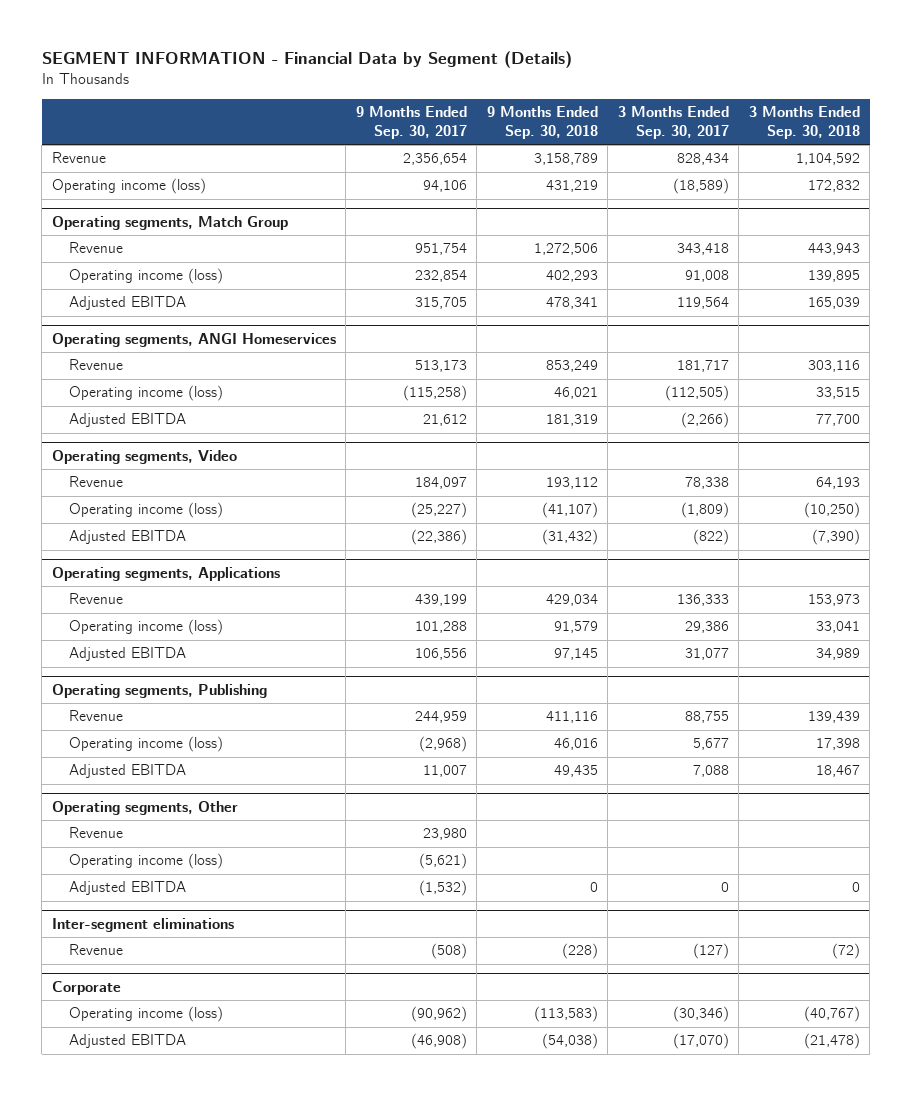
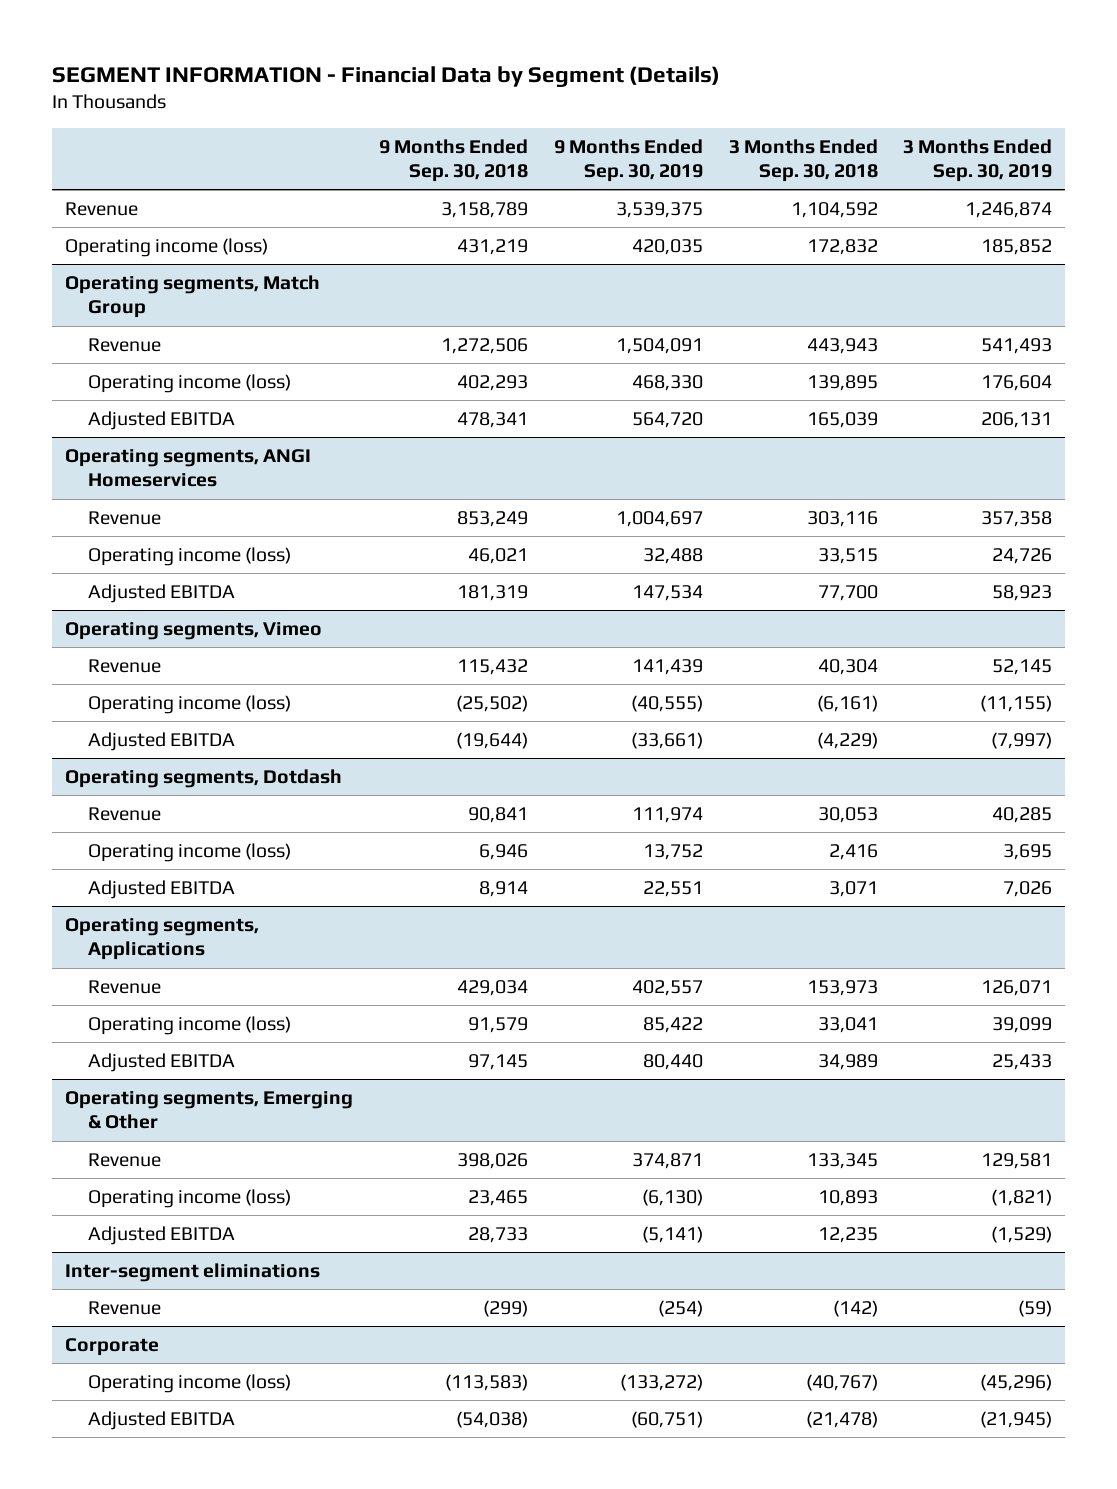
- | 9 Months Ended Sep. 30, 2017 | 9 Months Ended Sep. 30, 2018 | 3 Months Ended Sep. 30, 2017 | 3 Months Ended Sep. 30, 2018
+ | 9 Months Ended Sep. 30, 2018 | 9 Months Ended Sep. 30, 2019 | 3 Months Ended Sep. 30, 2018 | 3 Months Ended Sep. 30, 2019
- Operating segments, Video
- Revenue | 184,097 | 193,112 | 78,338 | 64,193
- Operating income (loss) | (25,227) | (41,107) | (1,809) | (10,250)
- Adjusted EBITDA | (22,386) | (31,432) | (822) | (7,390)
+ Operating segments, Vimeo
+ Revenue | 115,432 | 141,439 | 40,304 | 52,145
+ Operating income (loss) | (25,502) | (40,555) | (6,161) | (11,155)
+ Adjusted EBITDA | (19,644) | (33,661) | (4,229) | (7,997)
+ Operating segments, Dotdash
+ Revenue | 90,841 | 111,974 | 30,053 | 40,285
+ Operating income (loss) | 6,946 | 13,752 | 2,416 | 3,695
+ Adjusted EBITDA | 8,914 | 22,551 | 3,071 | 7,026
- Operating segments, Publishing
- Revenue | 244,959 | 411,116 | 88,755 | 139,439
- Operating income (loss) | (2,968) | 46,016 | 5,677 | 17,398
- Adjusted EBITDA | 11,007 | 49,435 | 7,088 | 18,467
- Operating segments, Other
- Revenue | 23,980 | | |
- Operating income (loss) | (5,621) | | |
- Adjusted EBITDA | (1,532) | 0 | 0 | 0
+ Operating segments, Emerging & Other
+ Revenue | 398,026 | 374,871 | 133,345 | 129,581
+ Operating income (loss) | 23,465 | (6,130) | 10,893 | (1,821)
+ Adjusted EBITDA | 28,733 | (5,141) | 12,235 | (1,529)
@ Inter-segment eliminations
- Revenue | (508) | (228) | (127) | (72)
+ Revenue | (299) | (254) | (142) | (59)

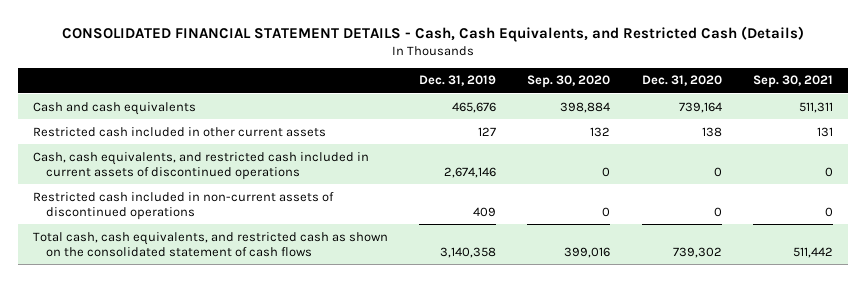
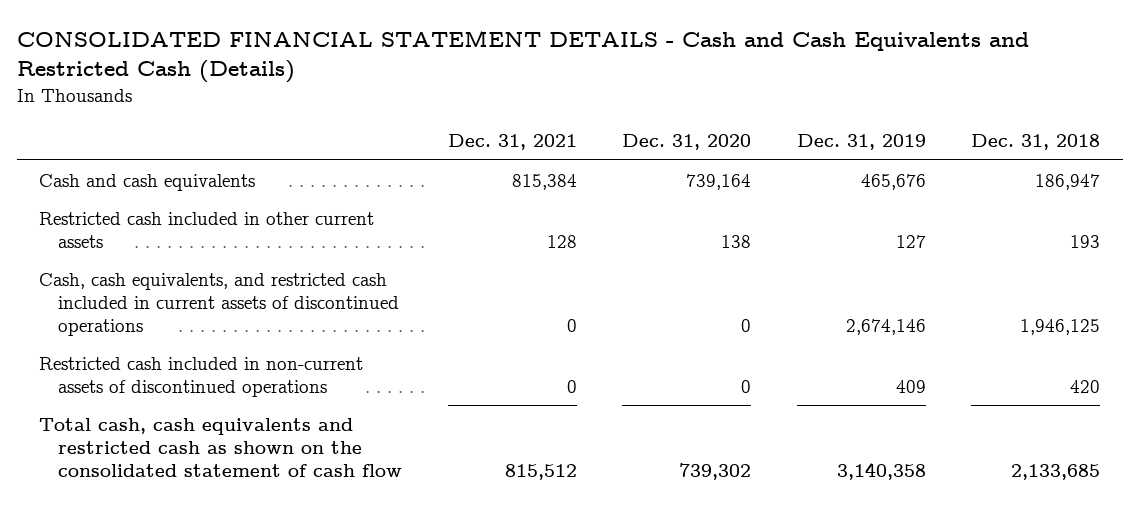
- CONSOLIDATED FINANCIAL STATEMENT DETAILS - Cash, Cash Equivalents, and Restricted Cash (Details)
+ CONSOLIDATED FINANCIAL STATEMENT DETAILS - Cash and Cash Equivalents and Restricted Cash (Details)
- | Dec. 31, 2019 | Sep. 30, 2020 | Dec. 31, 2020 | Sep. 30, 2021
+ | Dec. 31, 2021 | Dec. 31, 2020 | Dec. 31, 2019 | Dec. 31, 2018
- Total cash, cash equivalents, and restricted cash as shown on the consolidated statement of cash flows | 3,140,358 | 399,016 | 739,302 | 511,442
+ Total cash, cash equivalents and restricted cash as shown on the consolidated statement of cash flow | 815,512 | 739,302 | 3,140,358 | 2,133,685

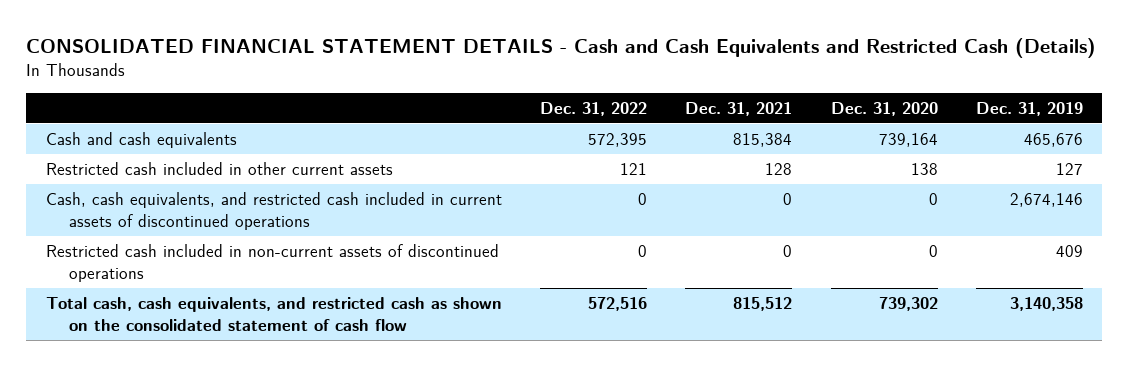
- | Dec. 31, 2021 | Dec. 31, 2020 | Dec. 31, 2019 | Dec. 31, 2018
+ | Dec. 31, 2022 | Dec. 31, 2021 | Dec. 31, 2020 | Dec. 31, 2019
- Total cash, cash equivalents and restricted cash as shown on the consolidated statement of cash flow | 815,512 | 739,302 | 3,140,358 | 2,133,685
+ Total cash, cash equivalents, and restricted cash as shown on the consolidated statement of cash flow | 572,516 | 815,512 | 739,302 | 3,140,358

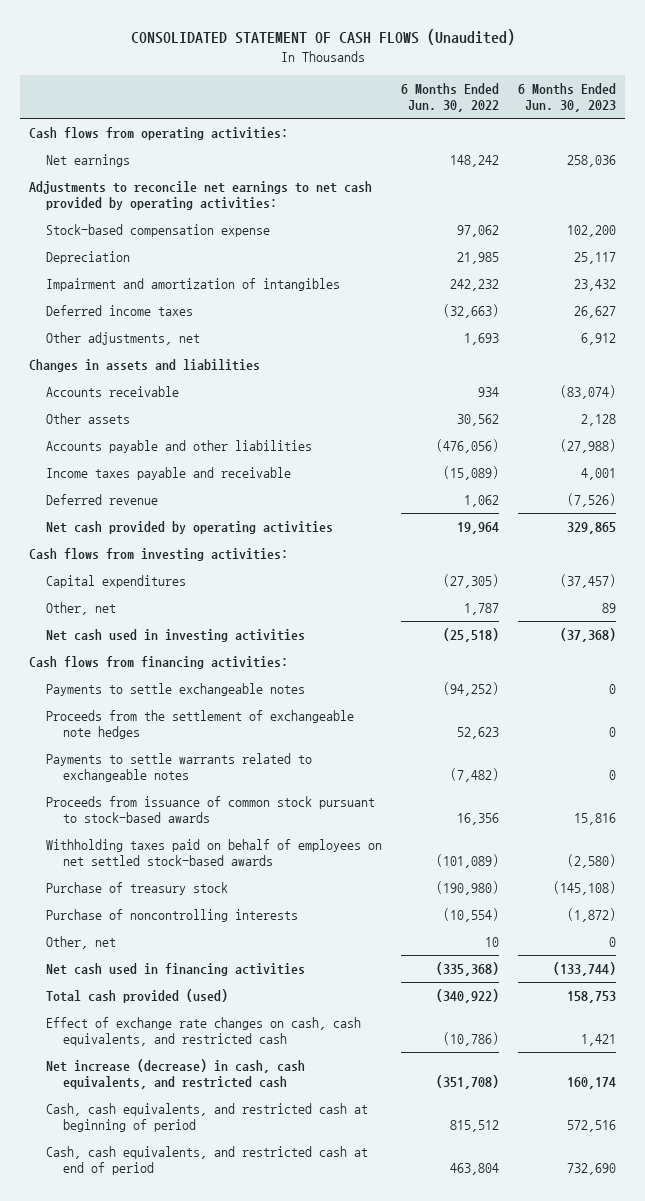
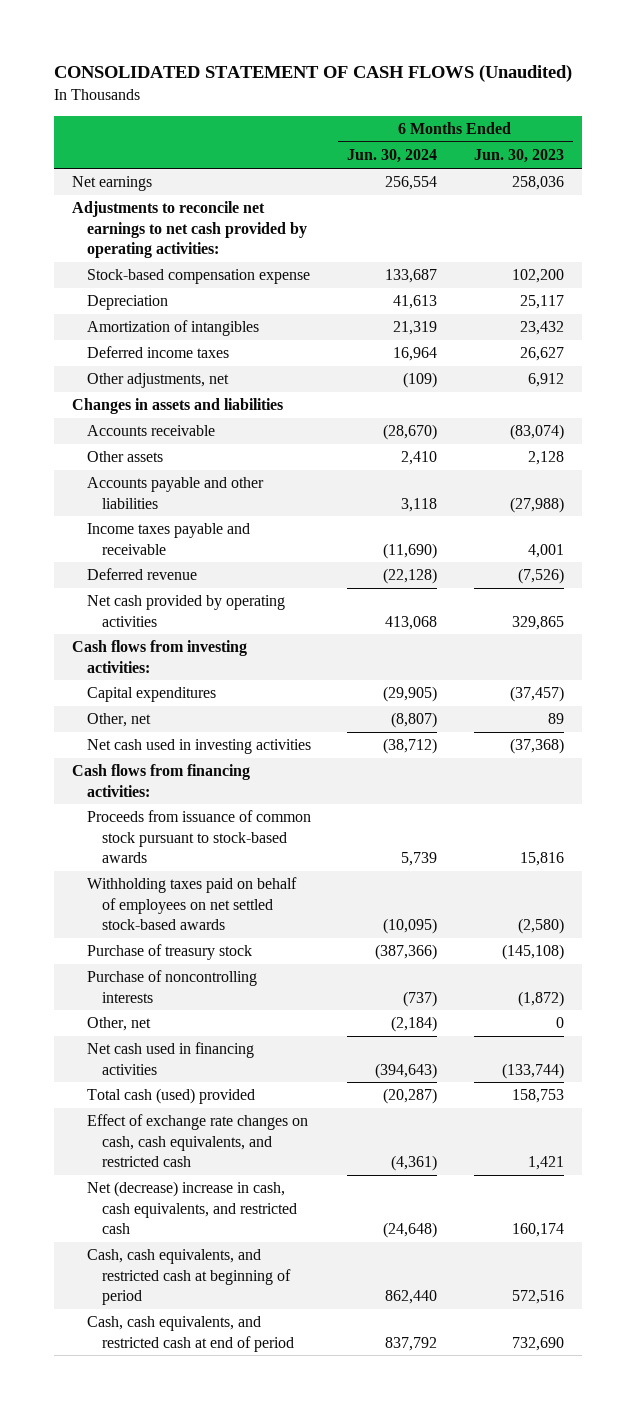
- | 6 Months Ended Jun. 30, 2022 | 6 Months Ended Jun. 30, 2023
+ | 6 Months Ended Jun. 30, 2024 | 6 Months Ended Jun. 30, 2023
- Cash flows from operating activities:
- Impairment and amortization of intangibles | 242,232 | 23,432
+ Amortization of intangibles | 21,319 | 23,432
- Payments to settle exchangeable notes | (94,252) | 0
- Proceeds from the settlement of exchangeable note hedges | 52,623 | 0
- Payments to settle warrants related to exchangeable notes | (7,482) | 0
- Total cash provided (used) | (340,922) | 158,753
+ Total cash (used) provided | (20,287) | 158,753
- Net increase (decrease) in cash, cash equivalents, and restricted cash | (351,708) | 160,174
+ Net (decrease) increase in cash, cash equivalents, and restricted cash | (24,648) | 160,174

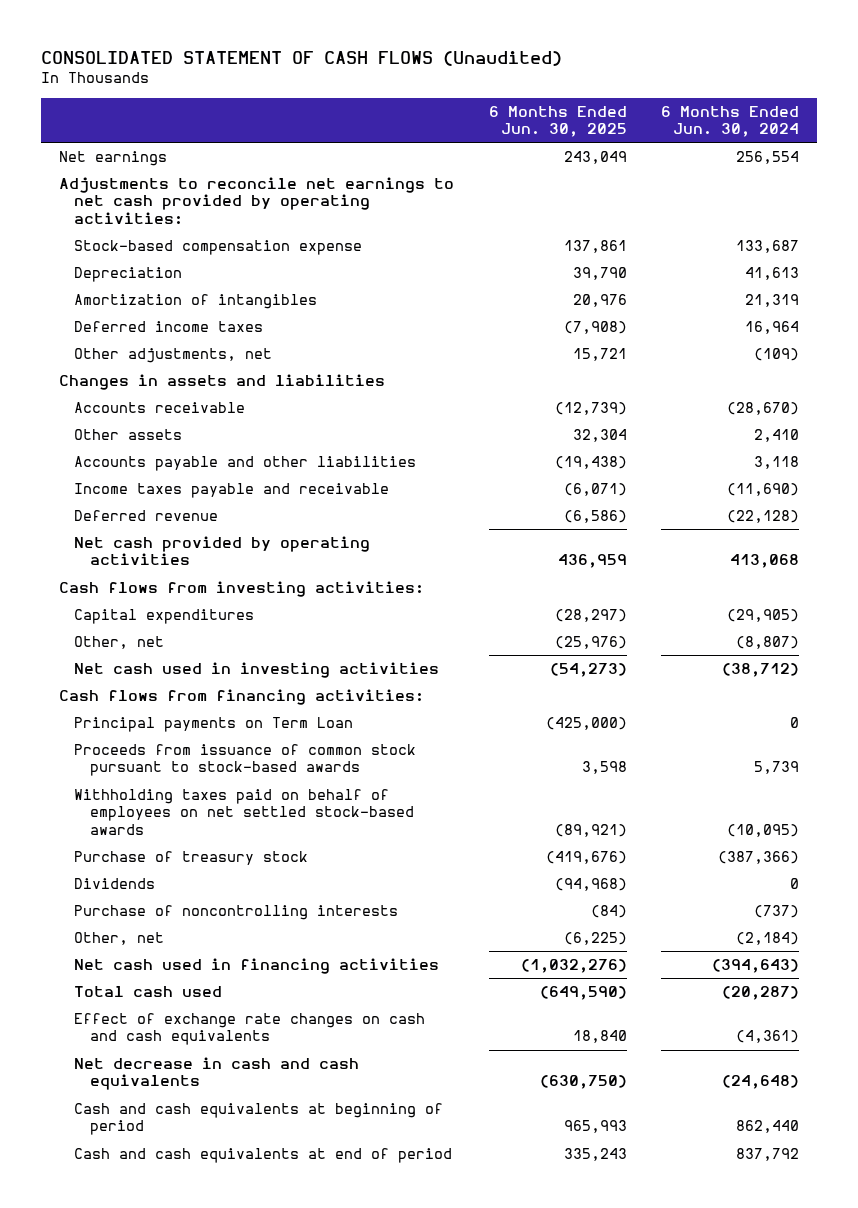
- | 6 Months Ended Jun. 30, 2024 | 6 Months Ended Jun. 30, 2023
+ | 6 Months Ended Jun. 30, 2025 | 6 Months Ended Jun. 30, 2024
+ Principal payments on Term Loan | (425,000) | 0
+ Dividends | (94,968) | 0
- Total cash (used) provided | (20,287) | 158,753
- Effect of exchange rate changes on cash, cash equivalents, and restricted cash | (4,361) | 1,421
- Net (decrease) increase in cash, cash equivalents, and restricted cash | (24,648) | 160,174
- Cash, cash equivalents, and restricted cash at beginning of period | 862,440 | 572,516
- Cash, cash equivalents, and restricted cash at end of period | 837,792 | 732,690
+ Total cash used | (649,590) | (20,287)
+ Effect of exchange rate changes on cash and cash equivalents | 18,840 | (4,361)
+ Net decrease in cash and cash equivalents | (630,750) | (24,648)
+ Cash and cash equivalents at beginning of period | 965,993 | 862,440
+ Cash and cash equivalents at end of period | 335,243 | 837,792

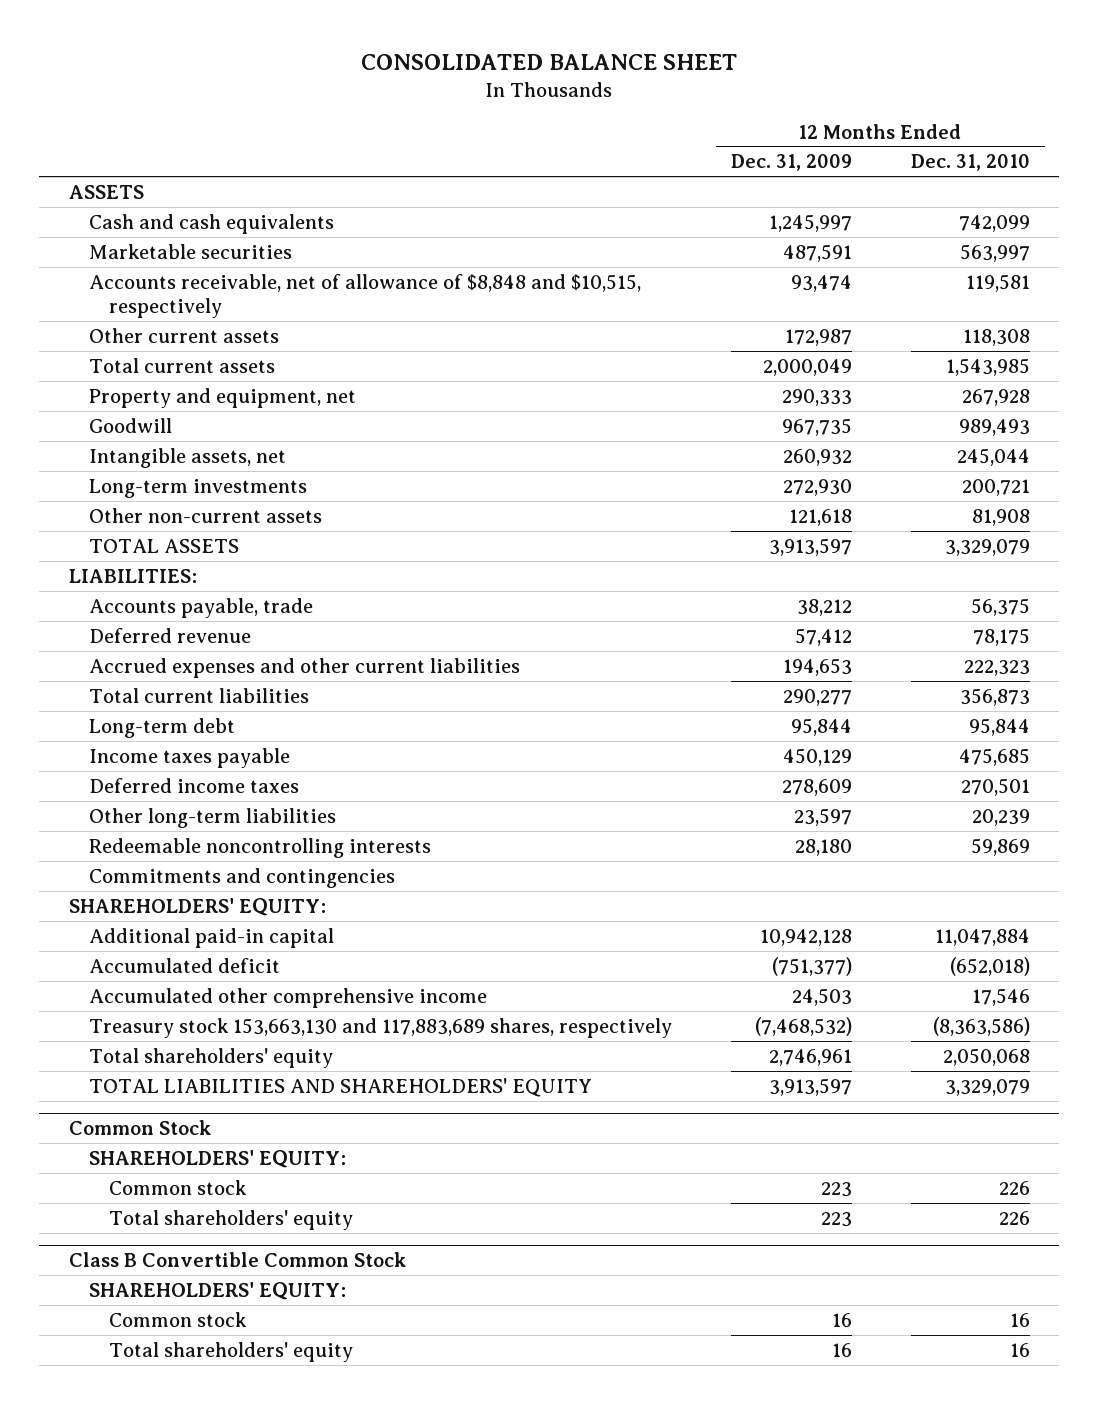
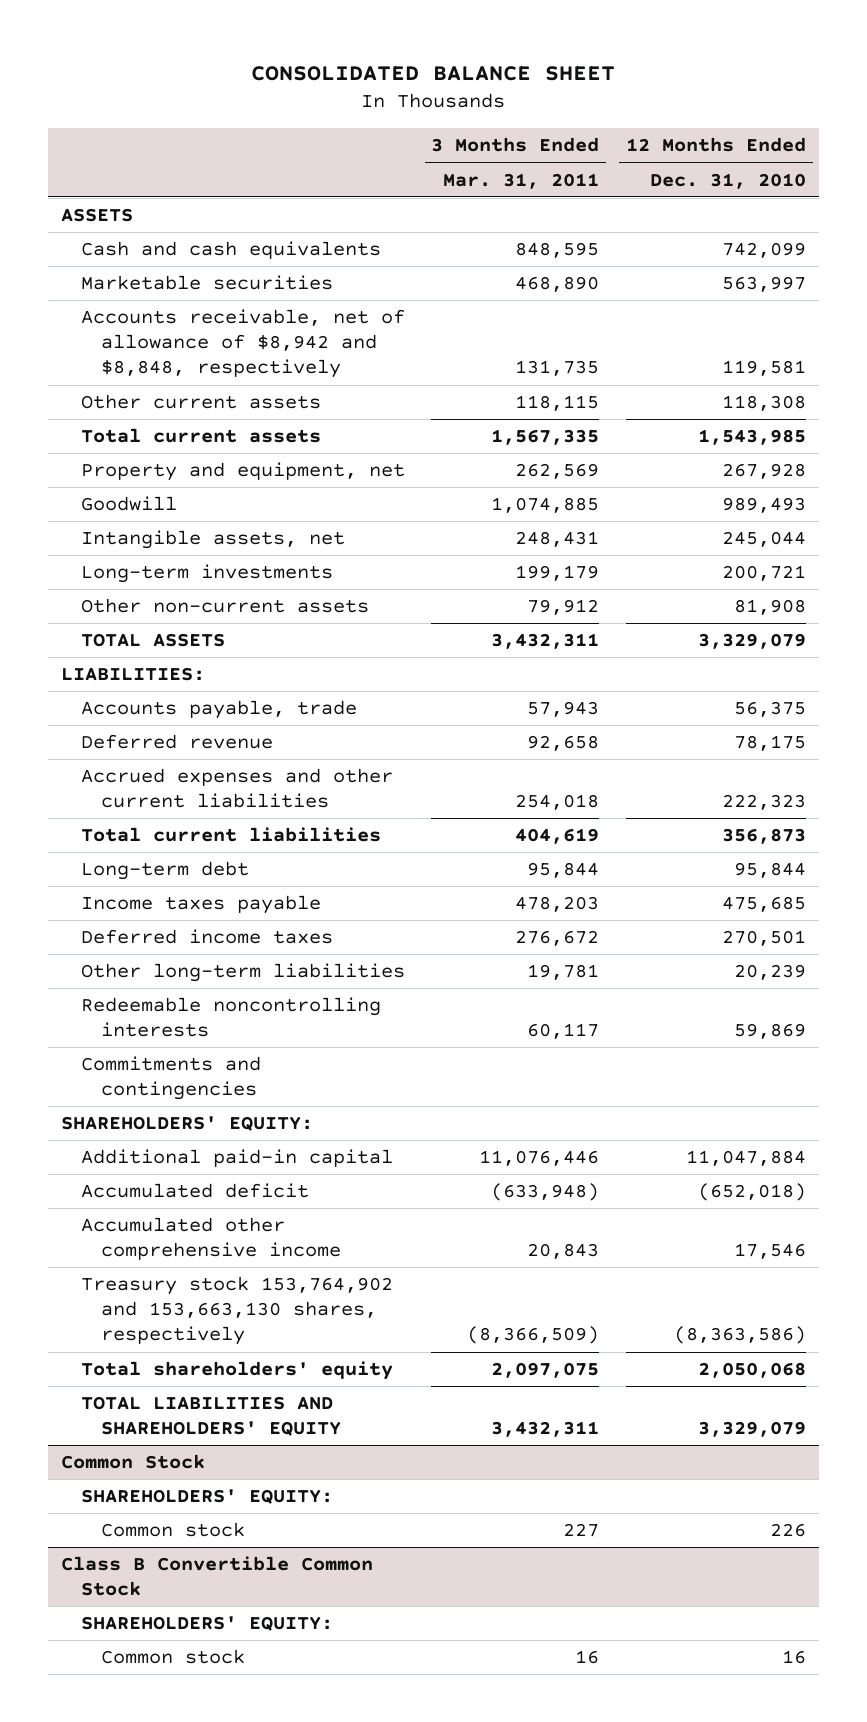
- | 12 Months Ended Dec. 31, 2009 | 12 Months Ended Dec. 31, 2010
+ | 3 Months Ended Mar. 31, 2011 | 12 Months Ended Dec. 31, 2010
- Accounts receivable, net of allowance of $8,848 and $10,515, respectively | 93,474 | 119,581
+ Accounts receivable, net of allowance of $8,942 and $8,848, respectively | 131,735 | 119,581
- Treasury stock 153,663,130 and 117,883,689 shares, respectively | (7,468,532) | (8,363,586)
+ Treasury stock 153,764,902 and 153,663,130 shares, respectively | (8,366,509) | (8,363,586)
@ Common Stock
- Total shareholders' equity | 223 | 226
@ Class B Convertible Common Stock
- Total shareholders' equity | 16 | 16

